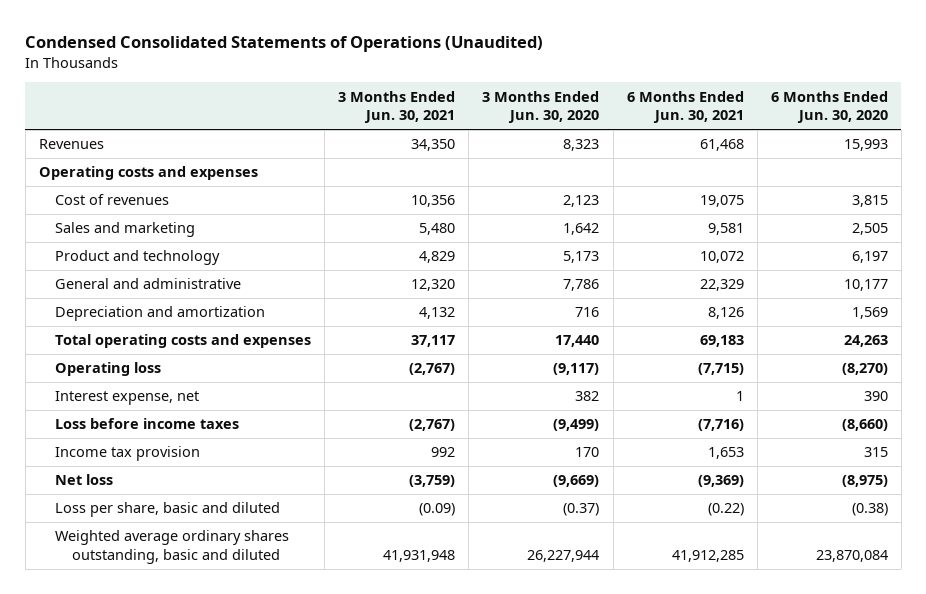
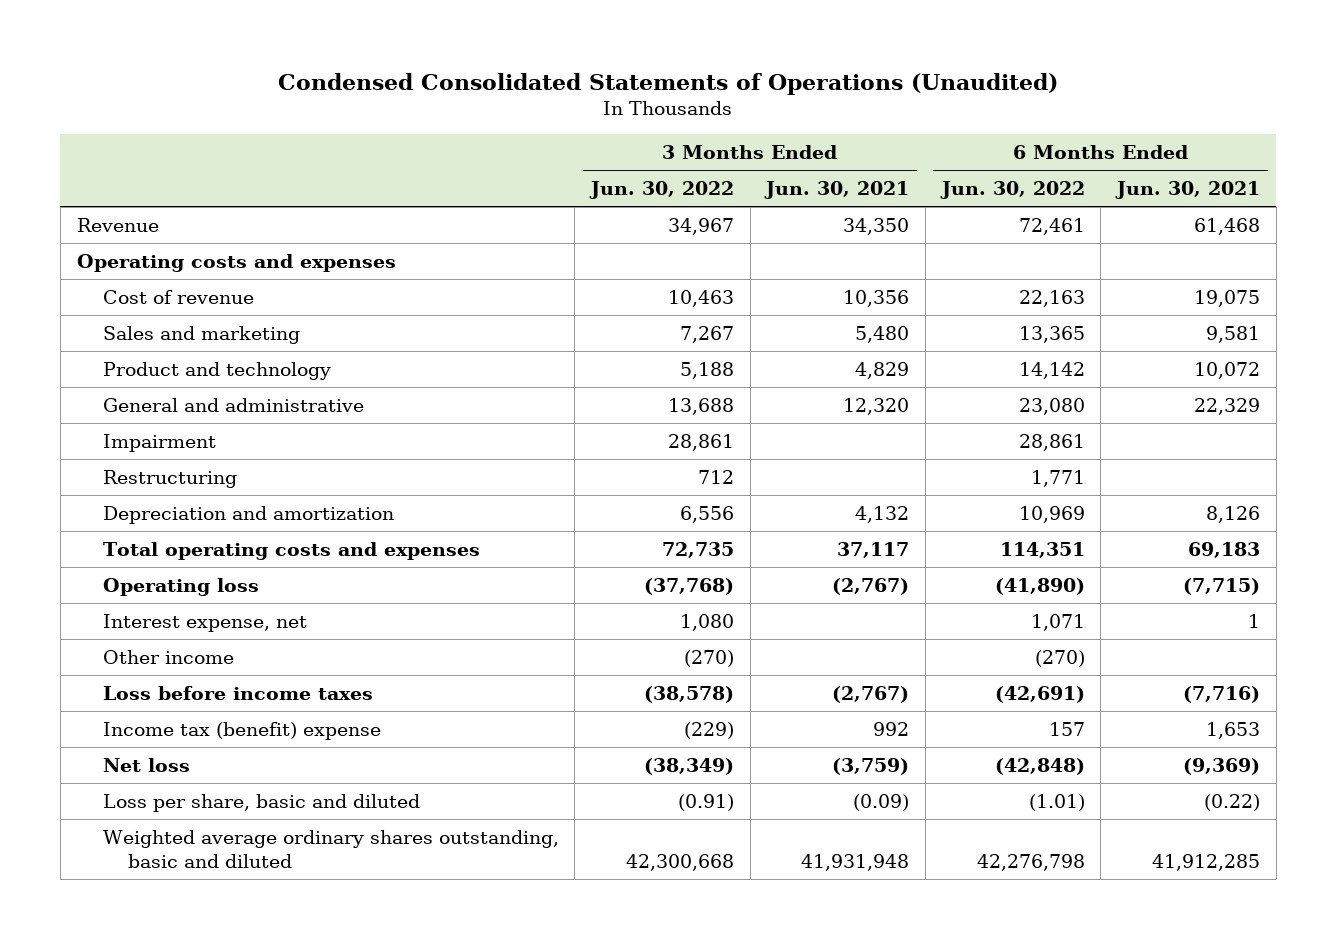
- | 3 Months Ended Jun. 30, 2021 | 3 Months Ended Jun. 30, 2020 | 6 Months Ended Jun. 30, 2021 | 6 Months Ended Jun. 30, 2020
+ | 3 Months Ended Jun. 30, 2022 | 3 Months Ended Jun. 30, 2021 | 6 Months Ended Jun. 30, 2022 | 6 Months Ended Jun. 30, 2021
- Revenues | 34,350 | 8,323 | 61,468 | 15,993
+ Revenue | 34,967 | 34,350 | 72,461 | 61,468
- Cost of revenues | 10,356 | 2,123 | 19,075 | 3,815
+ Cost of revenue | 10,463 | 10,356 | 22,163 | 19,075
+ Impairment | 28,861 | | 28,861 |
+ Restructuring | 712 | | 1,771 |
+ Other income | (270) | | (270) |
- Income tax provision | 992 | 170 | 1,653 | 315
+ Income tax (benefit) expense | (229) | 992 | 157 | 1,653

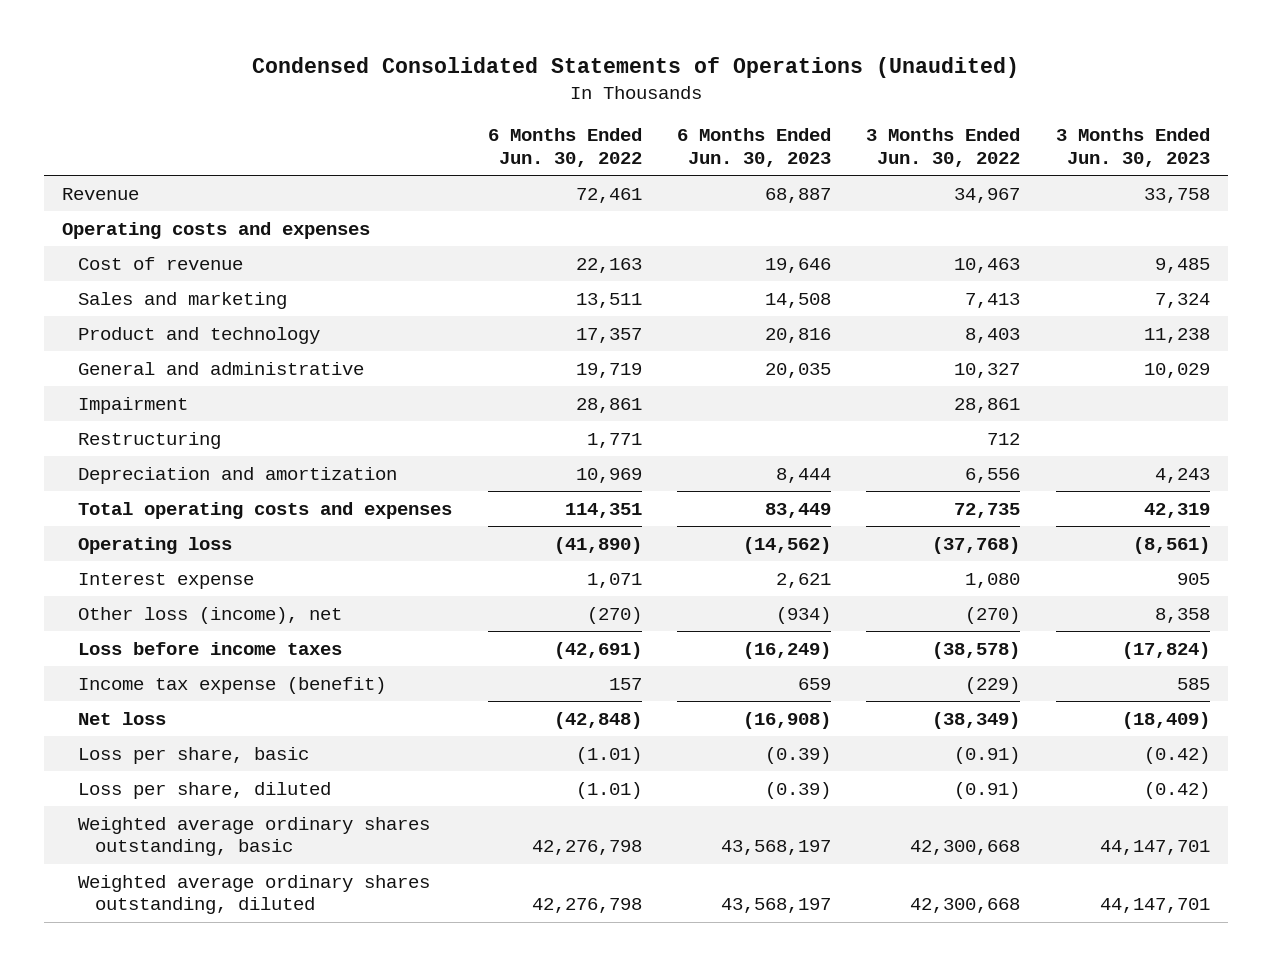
- | 3 Months Ended Jun. 30, 2022 | 3 Months Ended Jun. 30, 2021 | 6 Months Ended Jun. 30, 2022 | 6 Months Ended Jun. 30, 2021
+ | 6 Months Ended Jun. 30, 2022 | 6 Months Ended Jun. 30, 2023 | 3 Months Ended Jun. 30, 2022 | 3 Months Ended Jun. 30, 2023
- Sales and marketing | 7,267 | 5,480 | 13,365 | 9,581
- Product and technology | 5,188 | 4,829 | 14,142 | 10,072
- General and administrative | 13,688 | 12,320 | 23,080 | 22,329
+ Sales and marketing | 13,511 | 14,508 | 7,413 | 7,324
+ Product and technology | 17,357 | 20,816 | 8,403 | 11,238
+ General and administrative | 19,719 | 20,035 | 10,327 | 10,029
- Interest expense, net | 1,080 | | 1,071 | 1
- Other income | (270) | | (270) |
+ Interest expense | 1,071 | 2,621 | 1,080 | 905
+ Other loss (income), net | (270) | (934) | (270) | 8,358
- Income tax (benefit) expense | (229) | 992 | 157 | 1,653
+ Income tax expense (benefit) | 157 | 659 | (229) | 585
- Loss per share, basic and diluted | (0.91) | (0.09) | (1.01) | (0.22)
- Weighted average ordinary shares outstanding, basic and diluted | 42,300,668 | 41,931,948 | 42,276,798 | 41,912,285
+ Loss per share, basic | (1.01) | (0.39) | (0.91) | (0.42)
+ Loss per share, diluted | (1.01) | (0.39) | (0.91) | (0.42)
+ Weighted average ordinary shares outstanding, basic | 42,276,798 | 43,568,197 | 42,300,668 | 44,147,701
+ Weighted average ordinary shares outstanding, diluted | 42,276,798 | 43,568,197 | 42,300,668 | 44,147,701

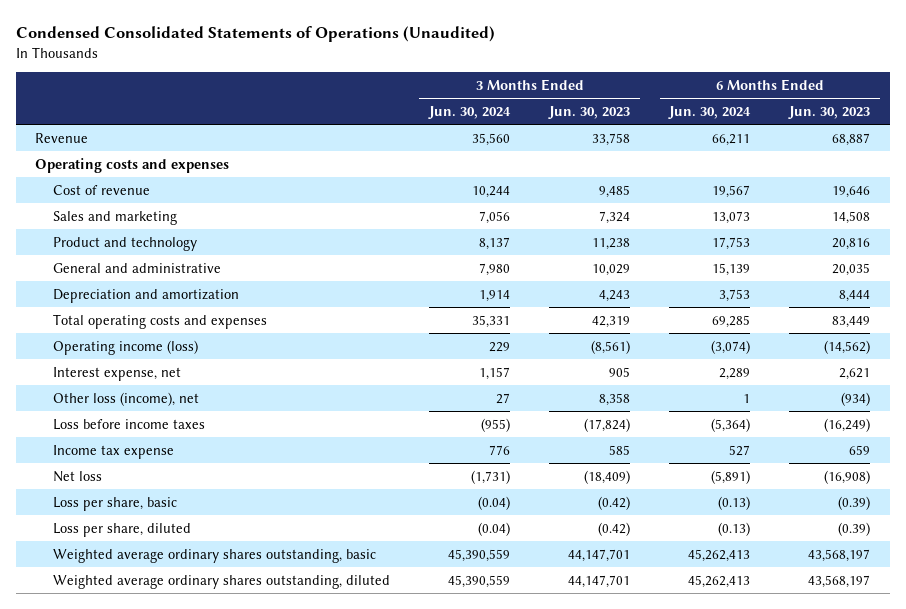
- | 6 Months Ended Jun. 30, 2022 | 6 Months Ended Jun. 30, 2023 | 3 Months Ended Jun. 30, 2022 | 3 Months Ended Jun. 30, 2023
+ | 3 Months Ended Jun. 30, 2024 | 3 Months Ended Jun. 30, 2023 | 6 Months Ended Jun. 30, 2024 | 6 Months Ended Jun. 30, 2023
- Impairment | 28,861 | | 28,861 |
- Restructuring | 1,771 | | 712 |
- Operating loss | (41,890) | (14,562) | (37,768) | (8,561)
- Interest expense | 1,071 | 2,621 | 1,080 | 905
+ Operating income (loss) | 229 | (8,561) | (3,074) | (14,562)
+ Interest expense, net | 1,157 | 905 | 2,289 | 2,621
- Income tax expense (benefit) | 157 | 659 | (229) | 585
+ Income tax expense | 776 | 585 | 527 | 659

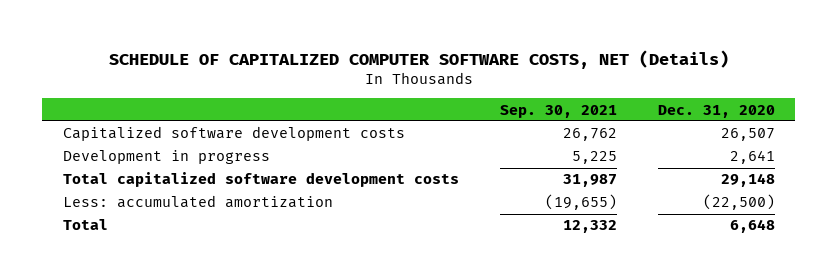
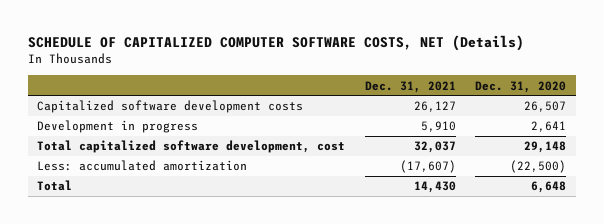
- | Sep. 30, 2021 | Dec. 31, 2020
+ | Dec. 31, 2021 | Dec. 31, 2020
- Total capitalized software development costs | 31,987 | 29,148
+ Total capitalized software development, cost | 32,037 | 29,148

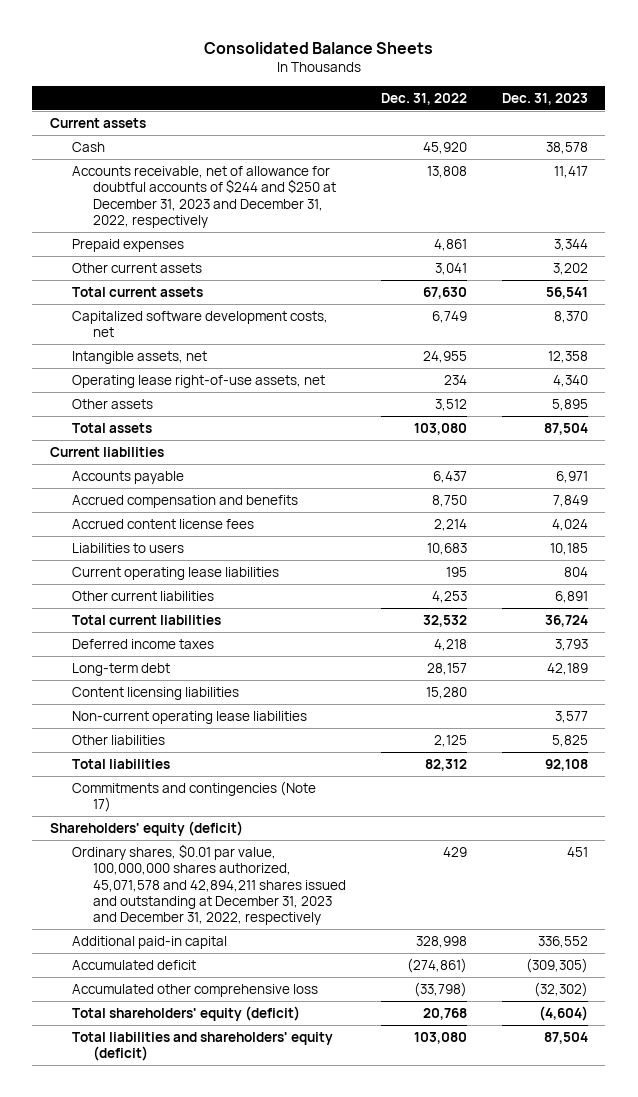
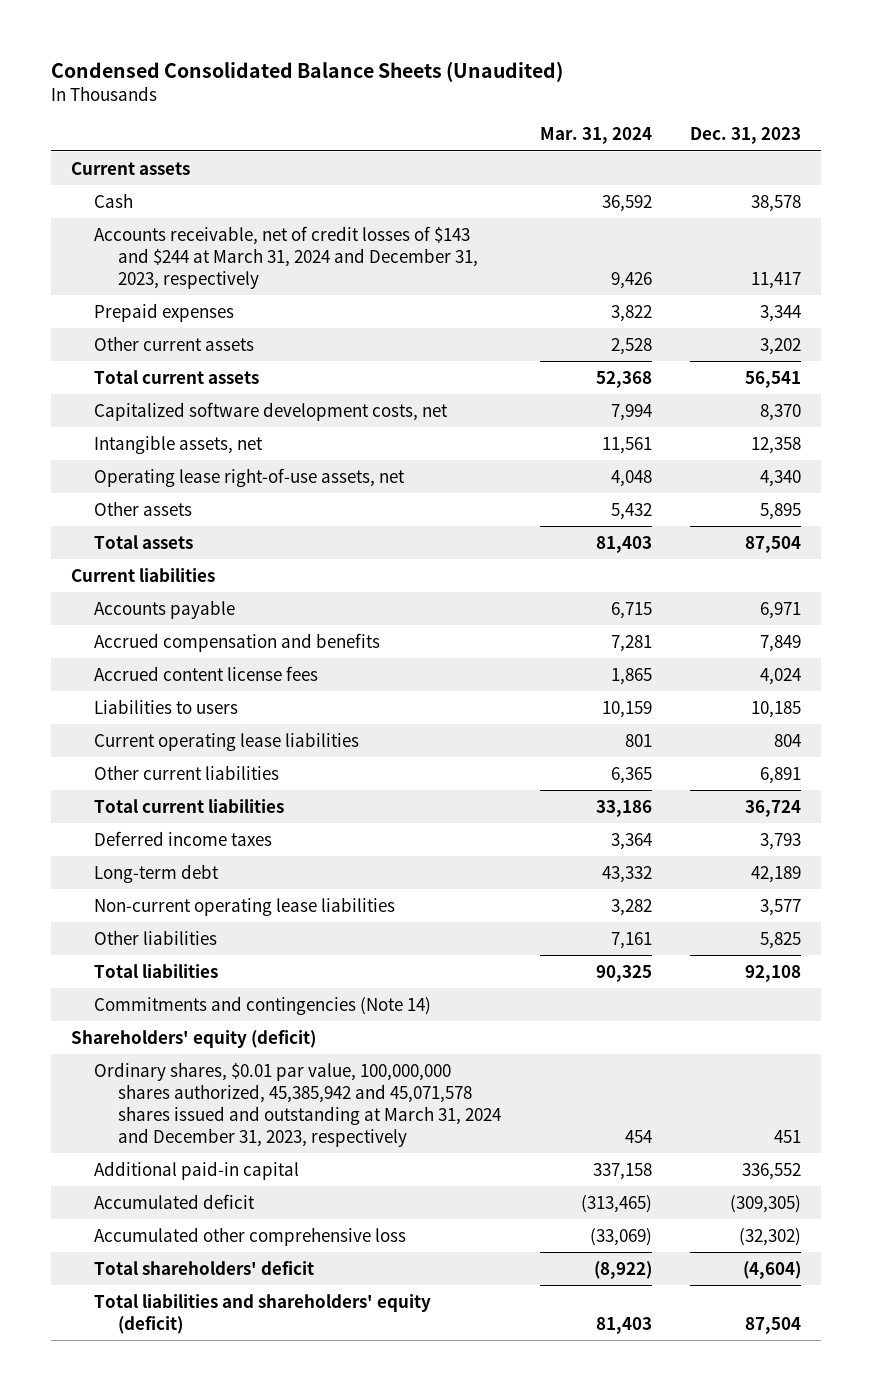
- Consolidated Balance Sheets
+ Condensed Consolidated Balance Sheets (Unaudited)
- | Dec. 31, 2022 | Dec. 31, 2023
+ | Mar. 31, 2024 | Dec. 31, 2023
- Accounts receivable, net of allowance for doubtful accounts of $244 and $250 at December 31, 2023 and December 31, 2022, respectively | 13,808 | 11,417
+ Accounts receivable, net of credit losses of $143 and $244 at March 31, 2024 and December 31, 2023, respectively | 9,426 | 11,417
- Content licensing liabilities | 15,280 |
- Commitments and contingencies (Note 17)
+ Commitments and contingencies (Note 14)
- Ordinary shares, $0.01 par value, 100,000,000 shares authorized, 45,071,578 and 42,894,211 shares issued and outstanding at December 31, 2023 and December 31, 2022, respectively | 429 | 451
+ Ordinary shares, $0.01 par value, 100,000,000 shares authorized, 45,385,942 and 45,071,578 shares issued and outstanding at March 31, 2024 and December 31, 2023, respectively | 454 | 451
- Total shareholders' equity (deficit) | 20,768 | (4,604)
+ Total shareholders' deficit | (8,922) | (4,604)

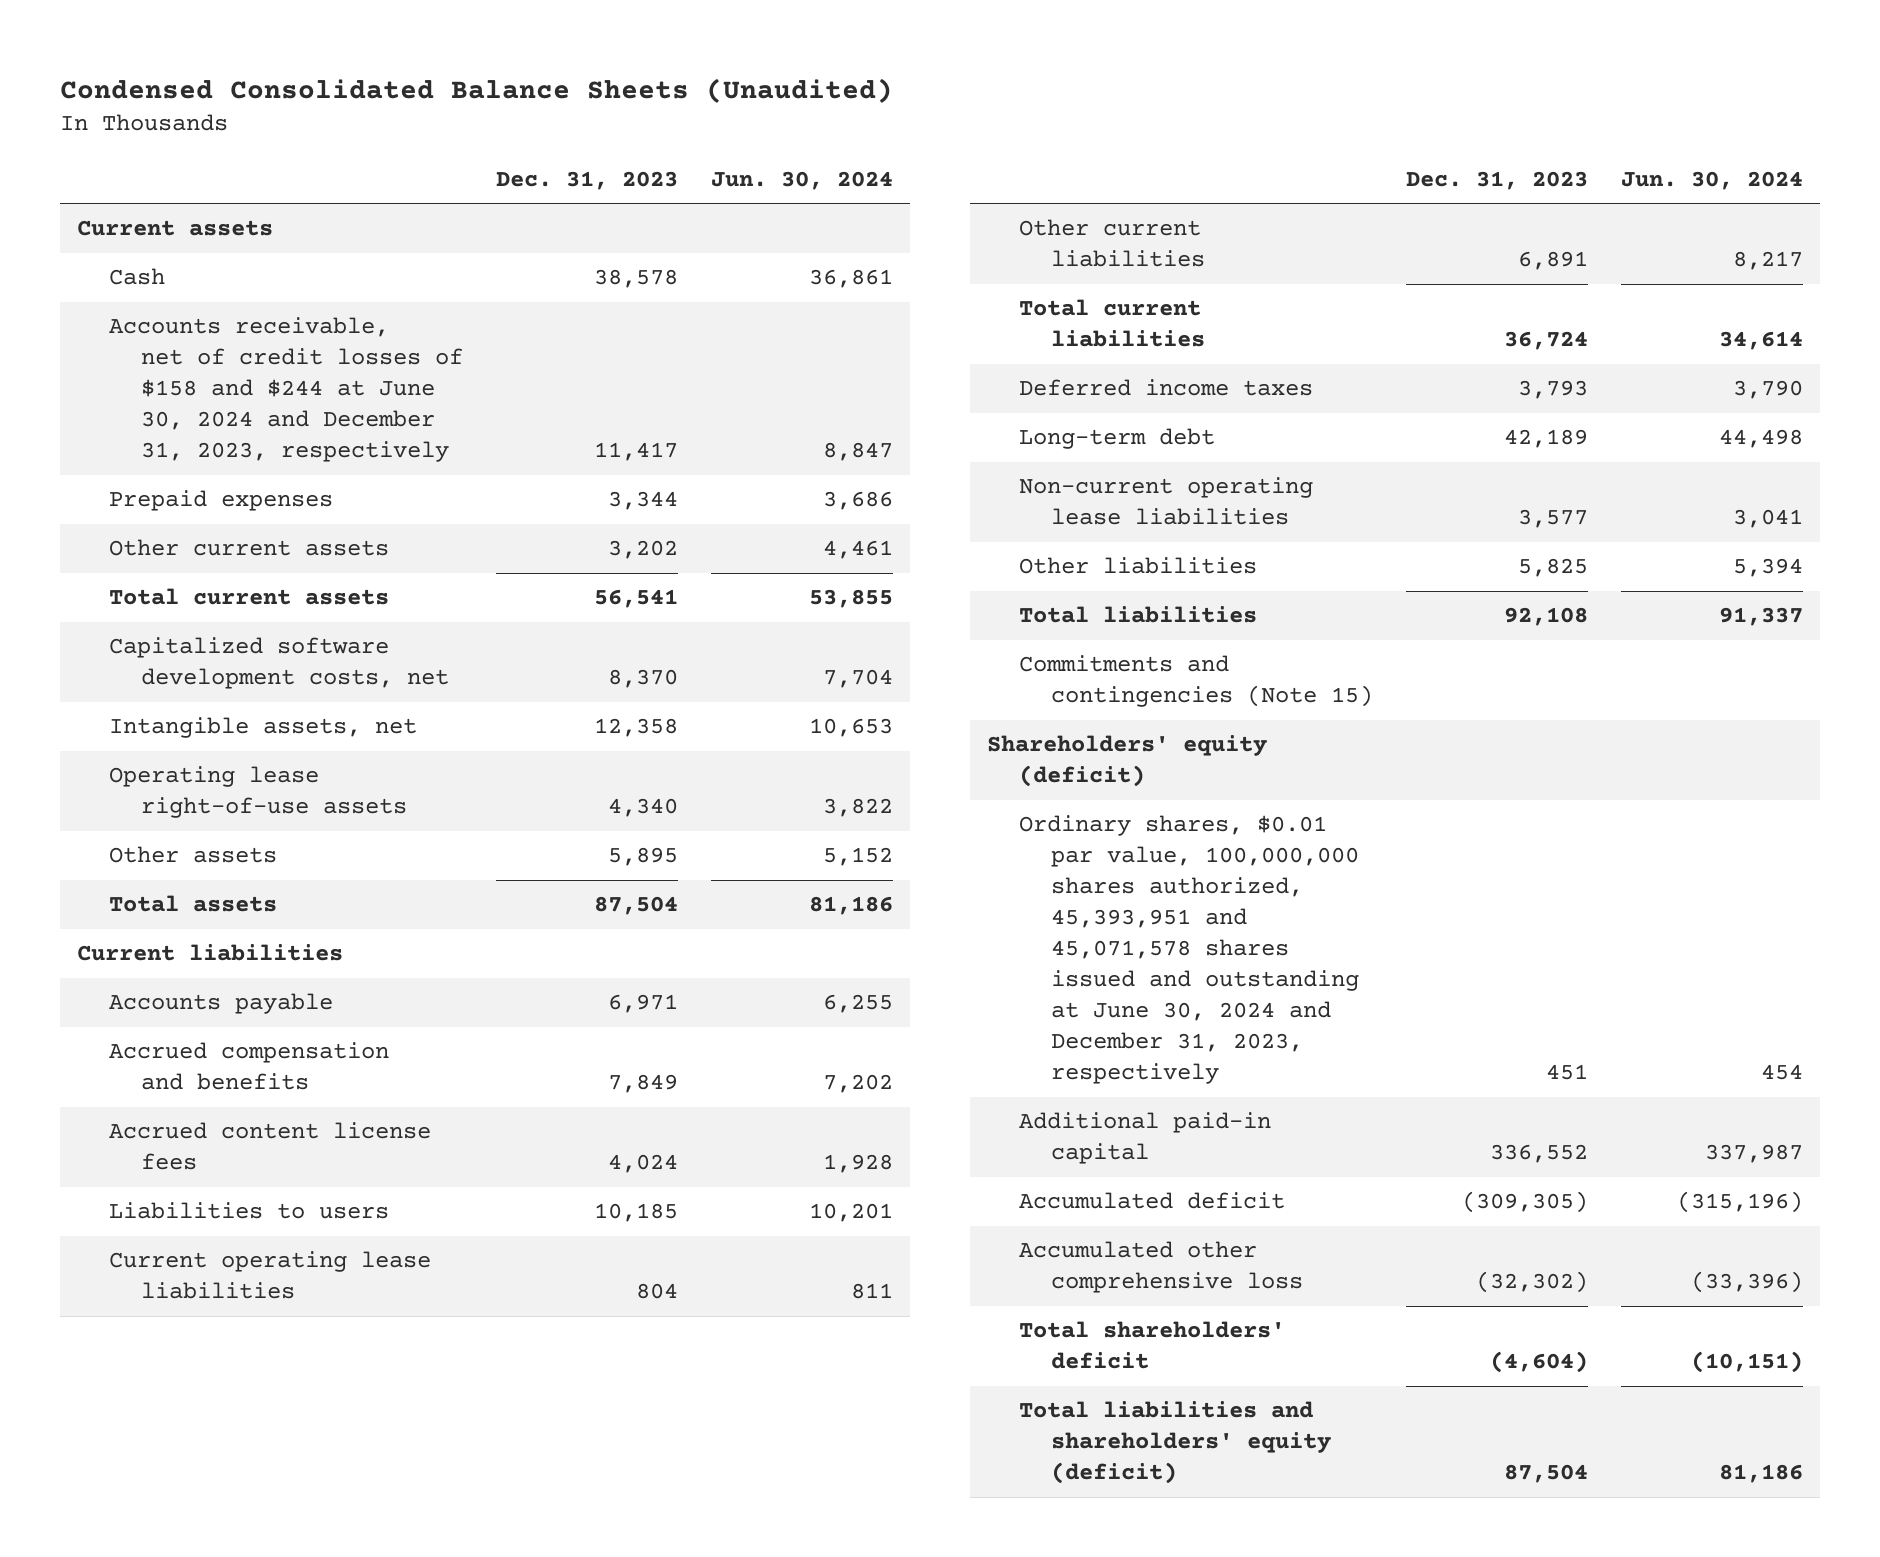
- | Mar. 31, 2024 | Dec. 31, 2023
+ | Dec. 31, 2023 | Jun. 30, 2024
- Accounts receivable, net of credit losses of $143 and $244 at March 31, 2024 and December 31, 2023, respectively | 9,426 | 11,417
+ Accounts receivable, net of credit losses of $158 and $244 at June 30, 2024 and December 31, 2023, respectively | 11,417 | 8,847
- Operating lease right-of-use assets, net | 4,048 | 4,340
+ Operating lease right-of-use assets | 4,340 | 3,822
- Commitments and contingencies (Note 14)
+ Commitments and contingencies (Note 15)
- Ordinary shares, $0.01 par value, 100,000,000 shares authorized, 45,385,942 and 45,071,578 shares issued and outstanding at March 31, 2024 and December 31, 2023, respectively | 454 | 451
+ Ordinary shares, $0.01 par value, 100,000,000 shares authorized, 45,393,951 and 45,071,578 shares issued and outstanding at June 30, 2024 and December 31, 2023, respectively | 451 | 454

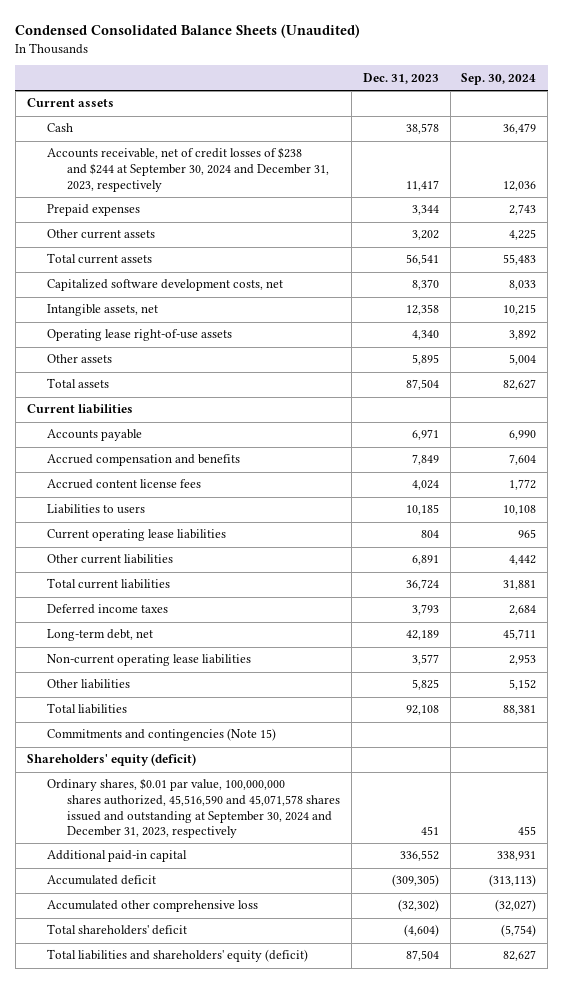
- | Dec. 31, 2023 | Jun. 30, 2024
+ | Dec. 31, 2023 | Sep. 30, 2024
- Accounts receivable, net of credit losses of $158 and $244 at June 30, 2024 and December 31, 2023, respectively | 11,417 | 8,847
+ Accounts receivable, net of credit losses of $238 and $244 at September 30, 2024 and December 31, 2023, respectively | 11,417 | 12,036
- Long-term debt | 42,189 | 44,498
+ Long-term debt, net | 42,189 | 45,711
- Ordinary shares, $0.01 par value, 100,000,000 shares authorized, 45,393,951 and 45,071,578 shares issued and outstanding at June 30, 2024 and December 31, 2023, respectively | 451 | 454
+ Ordinary shares, $0.01 par value, 100,000,000 shares authorized, 45,516,590 and 45,071,578 shares issued and outstanding at September 30, 2024 and December 31, 2023, respectively | 451 | 455

